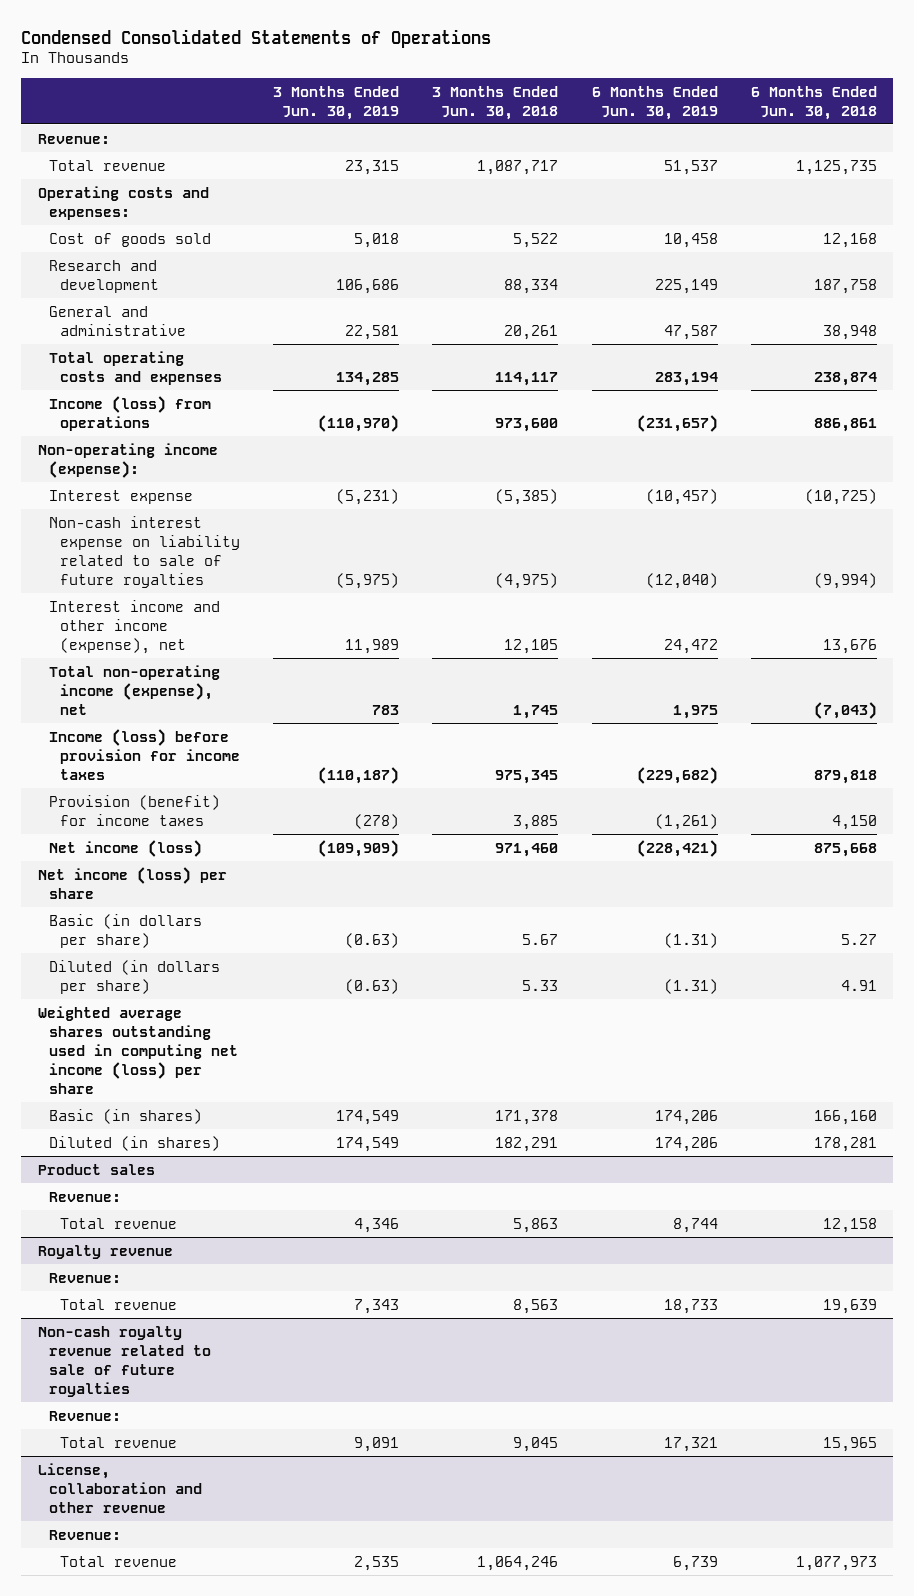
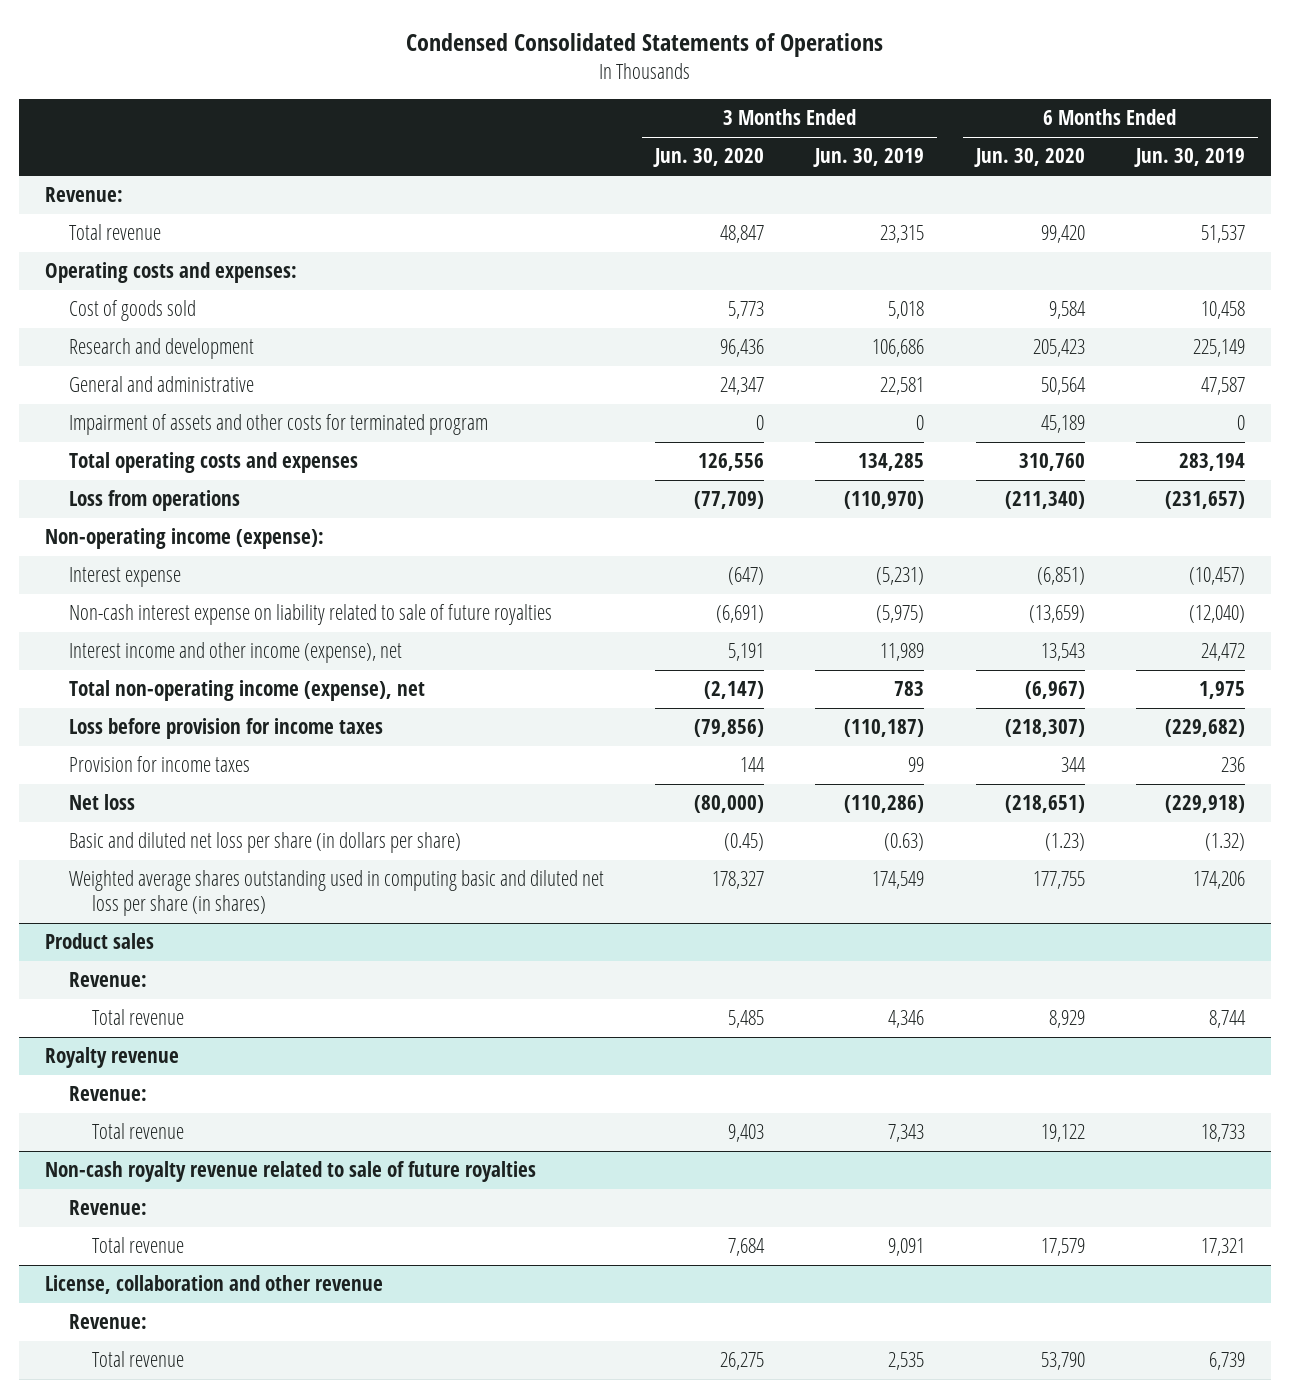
- | 3 Months Ended Jun. 30, 2019 | 3 Months Ended Jun. 30, 2018 | 6 Months Ended Jun. 30, 2019 | 6 Months Ended Jun. 30, 2018
+ | 3 Months Ended Jun. 30, 2020 | 3 Months Ended Jun. 30, 2019 | 6 Months Ended Jun. 30, 2020 | 6 Months Ended Jun. 30, 2019
+ Impairment of assets and other costs for terminated program | 0 | 0 | 45,189 | 0
- Income (loss) from operations | (110,970) | 973,600 | (231,657) | 886,861
+ Loss from operations | (77,709) | (110,970) | (211,340) | (231,657)
- Income (loss) before provision for income taxes | (110,187) | 975,345 | (229,682) | 879,818
- Provision (benefit) for income taxes | (278) | 3,885 | (1,261) | 4,150
- Net income (loss) | (109,909) | 971,460 | (228,421) | 875,668
- Net income (loss) per share
- Basic (in dollars per share) | (0.63) | 5.67 | (1.31) | 5.27
- Diluted (in dollars per share) | (0.63) | 5.33 | (1.31) | 4.91
- Weighted average shares outstanding used in computing net income (loss) per share
- Basic (in shares) | 174,549 | 171,378 | 174,206 | 166,160
- Diluted (in shares) | 174,549 | 182,291 | 174,206 | 178,281
+ Loss before provision for income taxes | (79,856) | (110,187) | (218,307) | (229,682)
+ Provision for income taxes | 144 | 99 | 344 | 236
+ Net loss | (80,000) | (110,286) | (218,651) | (229,918)
+ Basic and diluted net loss per share (in dollars per share) | (0.45) | (0.63) | (1.23) | (1.32)
+ Weighted average shares outstanding used in computing basic and diluted net loss per share (in shares) | 178,327 | 174,549 | 177,755 | 174,206

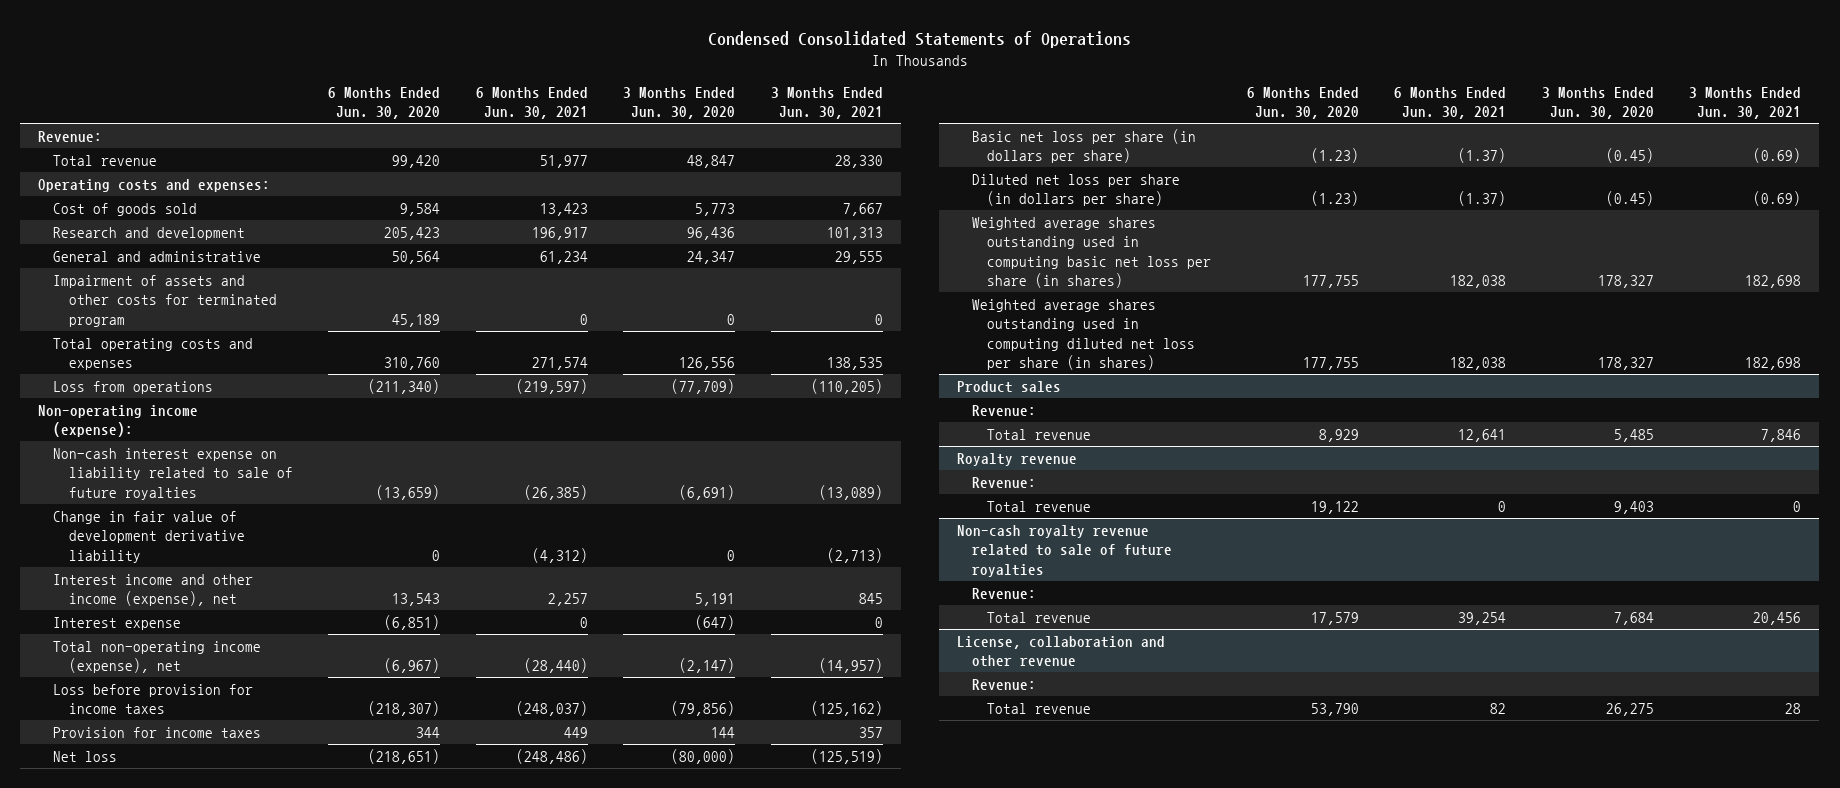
- | 3 Months Ended Jun. 30, 2020 | 3 Months Ended Jun. 30, 2019 | 6 Months Ended Jun. 30, 2020 | 6 Months Ended Jun. 30, 2019
+ | 6 Months Ended Jun. 30, 2020 | 6 Months Ended Jun. 30, 2021 | 3 Months Ended Jun. 30, 2020 | 3 Months Ended Jun. 30, 2021
+ Change in fair value of development derivative liability | 0 | (4,312) | 0 | (2,713)
moved down: Interest expense | (6,851) | 0 | (647) | 0
- Basic and diluted net loss per share (in dollars per share) | (0.45) | (0.63) | (1.23) | (1.32)
- Weighted average shares outstanding used in computing basic and diluted net loss per share (in shares) | 178,327 | 174,549 | 177,755 | 174,206
+ Basic net loss per share (in dollars per share) | (1.23) | (1.37) | (0.45) | (0.69)
+ Diluted net loss per share (in dollars per share) | (1.23) | (1.37) | (0.45) | (0.69)
+ Weighted average shares outstanding used in computing basic net loss per share (in shares) | 177,755 | 182,038 | 178,327 | 182,698
+ Weighted average shares outstanding used in computing diluted net loss per share (in shares) | 177,755 | 182,038 | 178,327 | 182,698

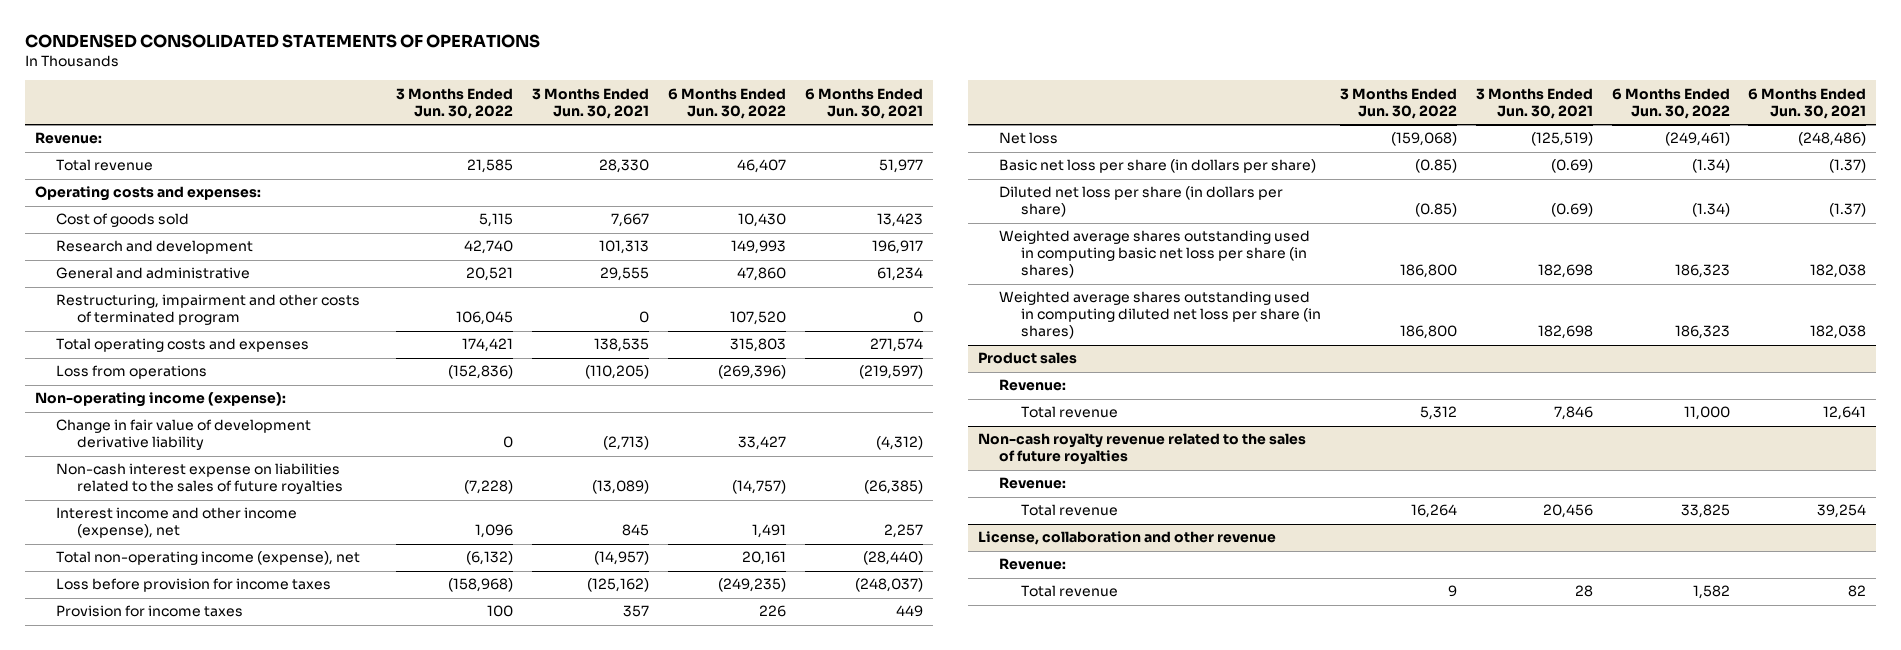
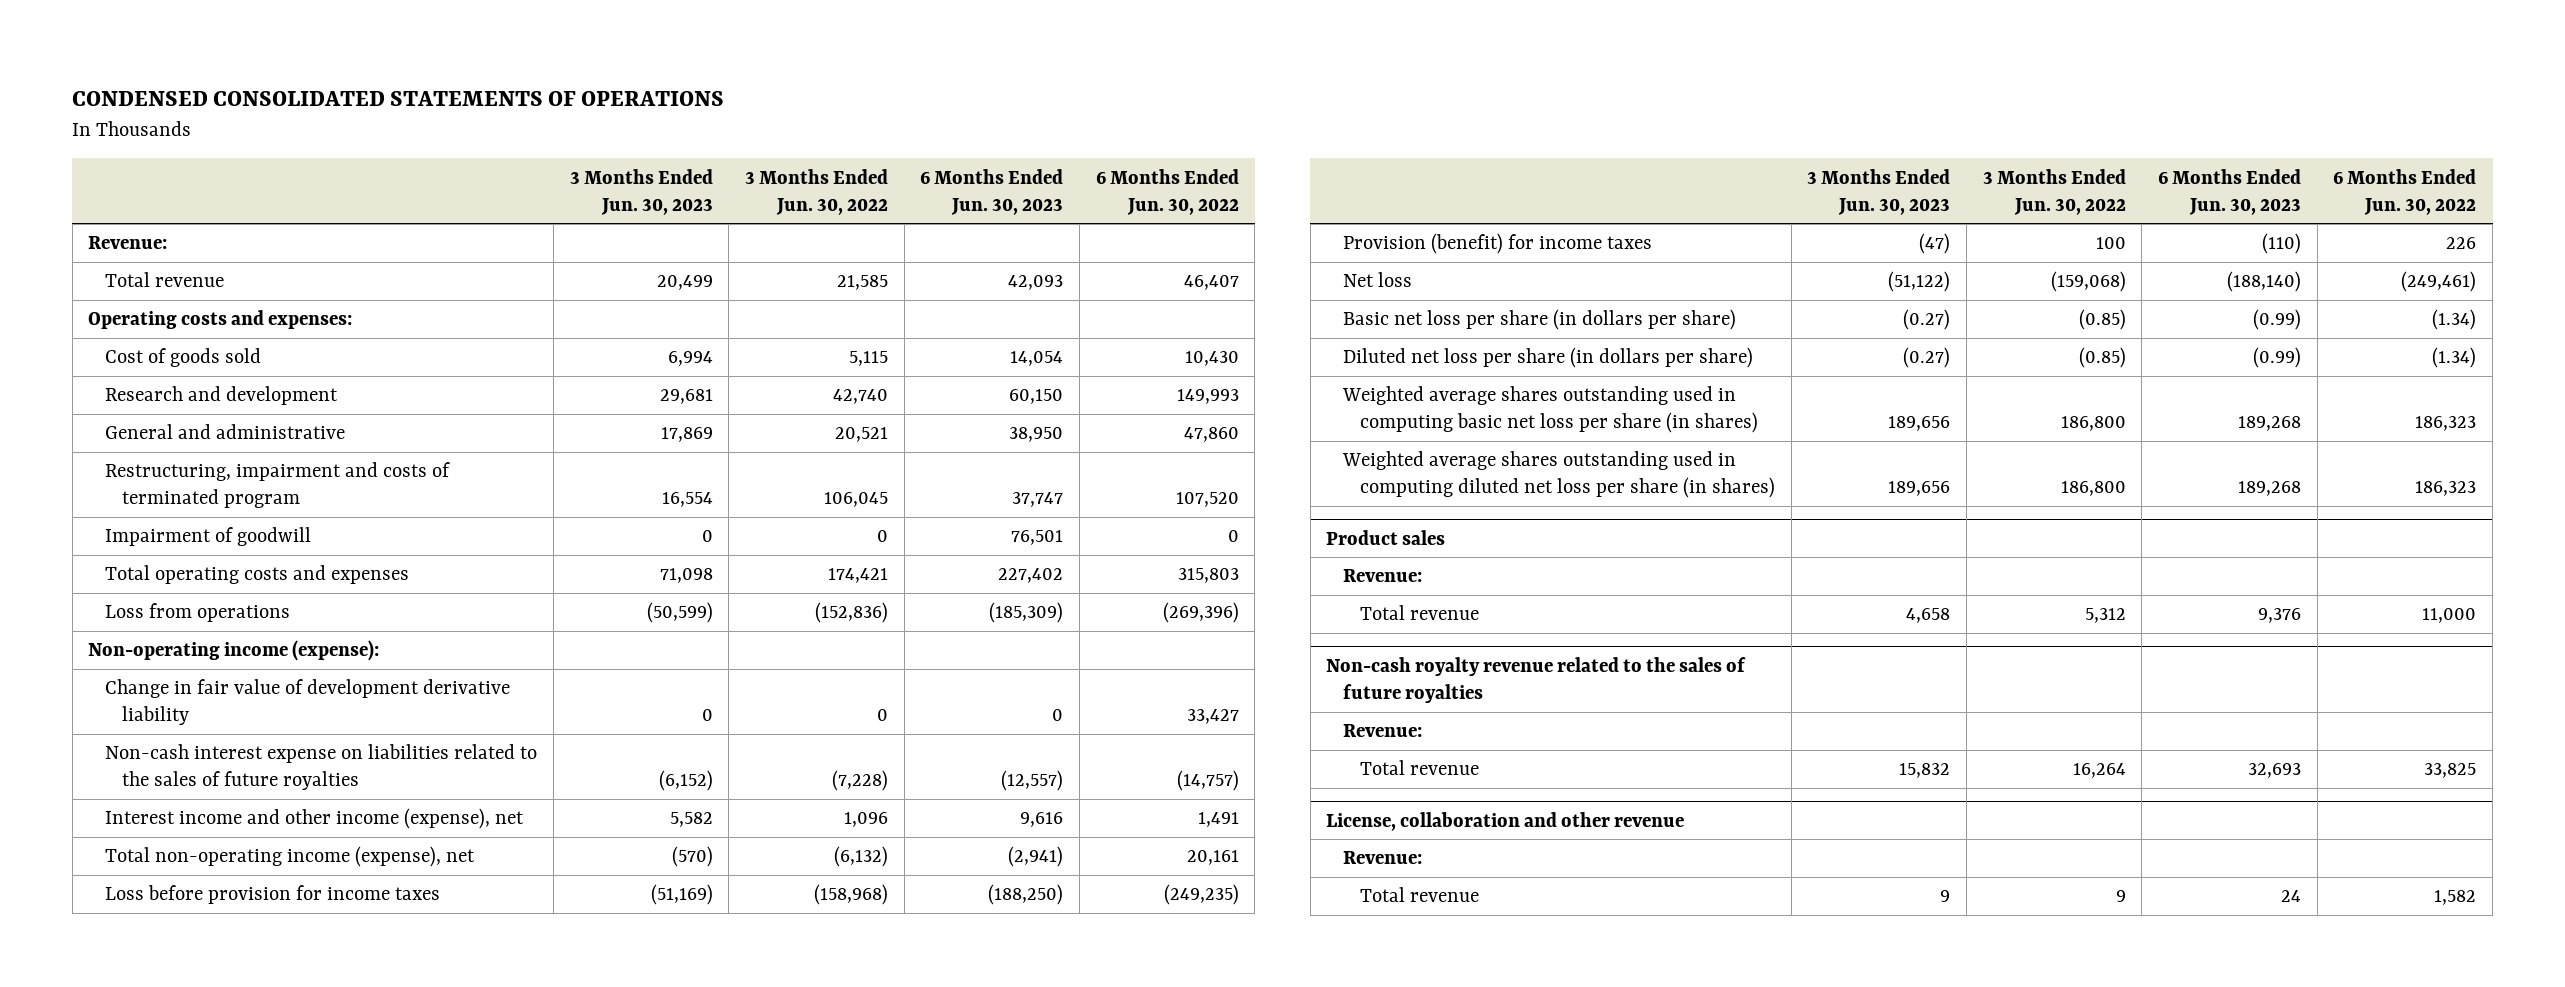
- | 3 Months Ended Jun. 30, 2022 | 3 Months Ended Jun. 30, 2021 | 6 Months Ended Jun. 30, 2022 | 6 Months Ended Jun. 30, 2021
+ | 3 Months Ended Jun. 30, 2023 | 3 Months Ended Jun. 30, 2022 | 6 Months Ended Jun. 30, 2023 | 6 Months Ended Jun. 30, 2022
- Restructuring, impairment and other costs of terminated program | 106,045 | 0 | 107,520 | 0
+ Restructuring, impairment and costs of terminated program | 16,554 | 106,045 | 37,747 | 107,520
+ Impairment of goodwill | 0 | 0 | 76,501 | 0
- Provision for income taxes | 100 | 357 | 226 | 449
+ Provision (benefit) for income taxes | (47) | 100 | (110) | 226

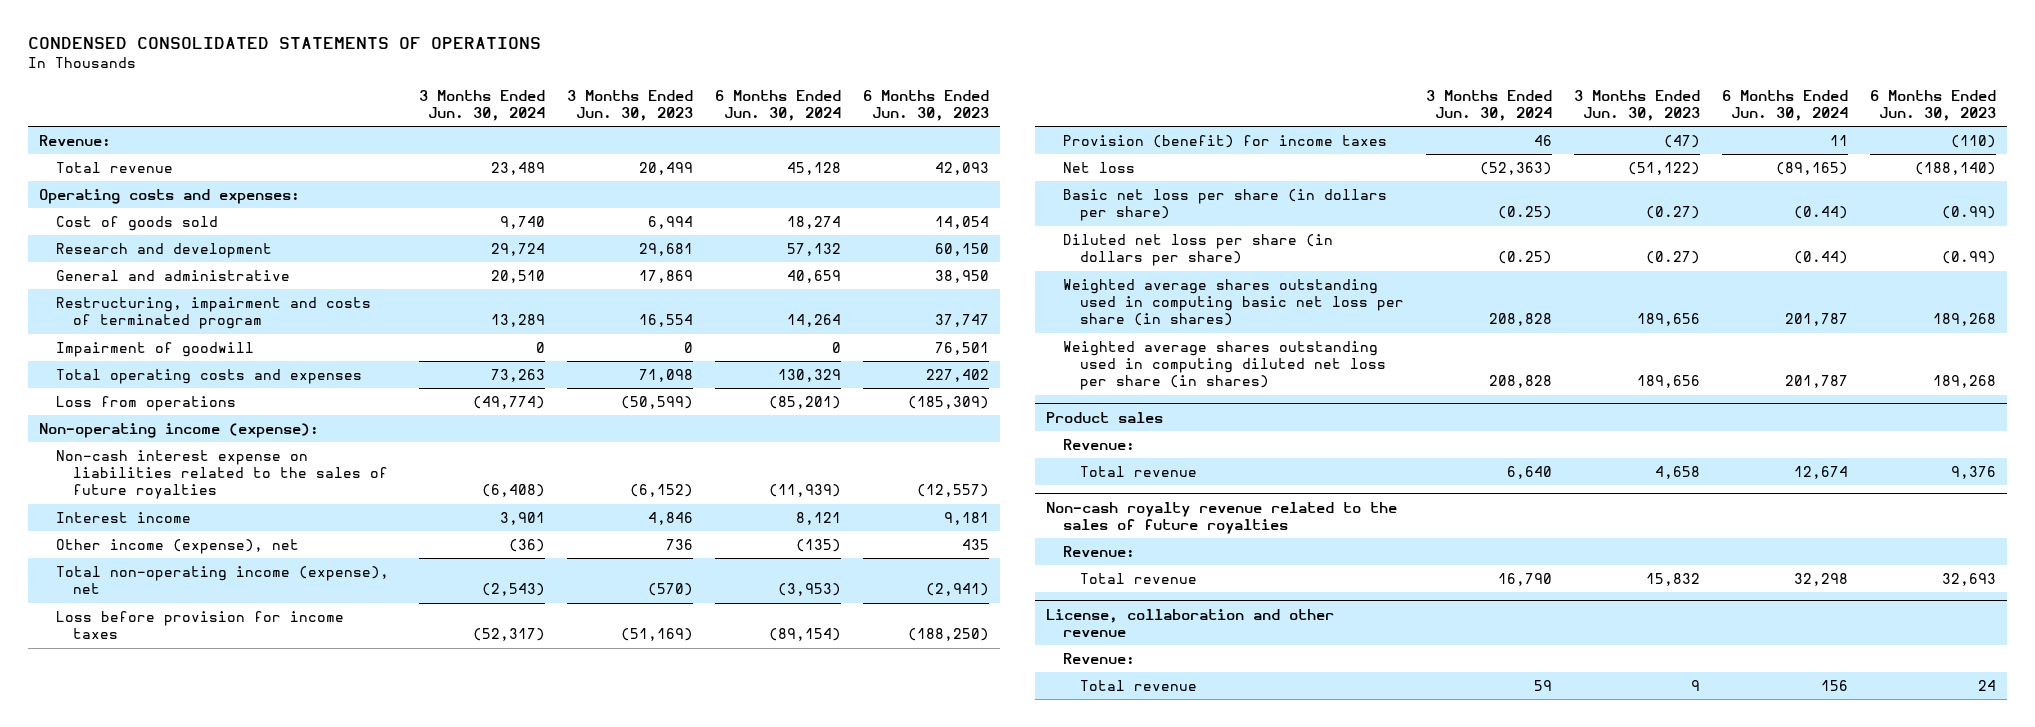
- | 3 Months Ended Jun. 30, 2023 | 3 Months Ended Jun. 30, 2022 | 6 Months Ended Jun. 30, 2023 | 6 Months Ended Jun. 30, 2022
+ | 3 Months Ended Jun. 30, 2024 | 3 Months Ended Jun. 30, 2023 | 6 Months Ended Jun. 30, 2024 | 6 Months Ended Jun. 30, 2023
- Change in fair value of development derivative liability | 0 | 0 | 0 | 33,427
- Interest income and other income (expense), net | 5,582 | 1,096 | 9,616 | 1,491
+ Interest income | 3,901 | 4,846 | 8,121 | 9,181
+ Other income (expense), net | (36) | 736 | (135) | 435

